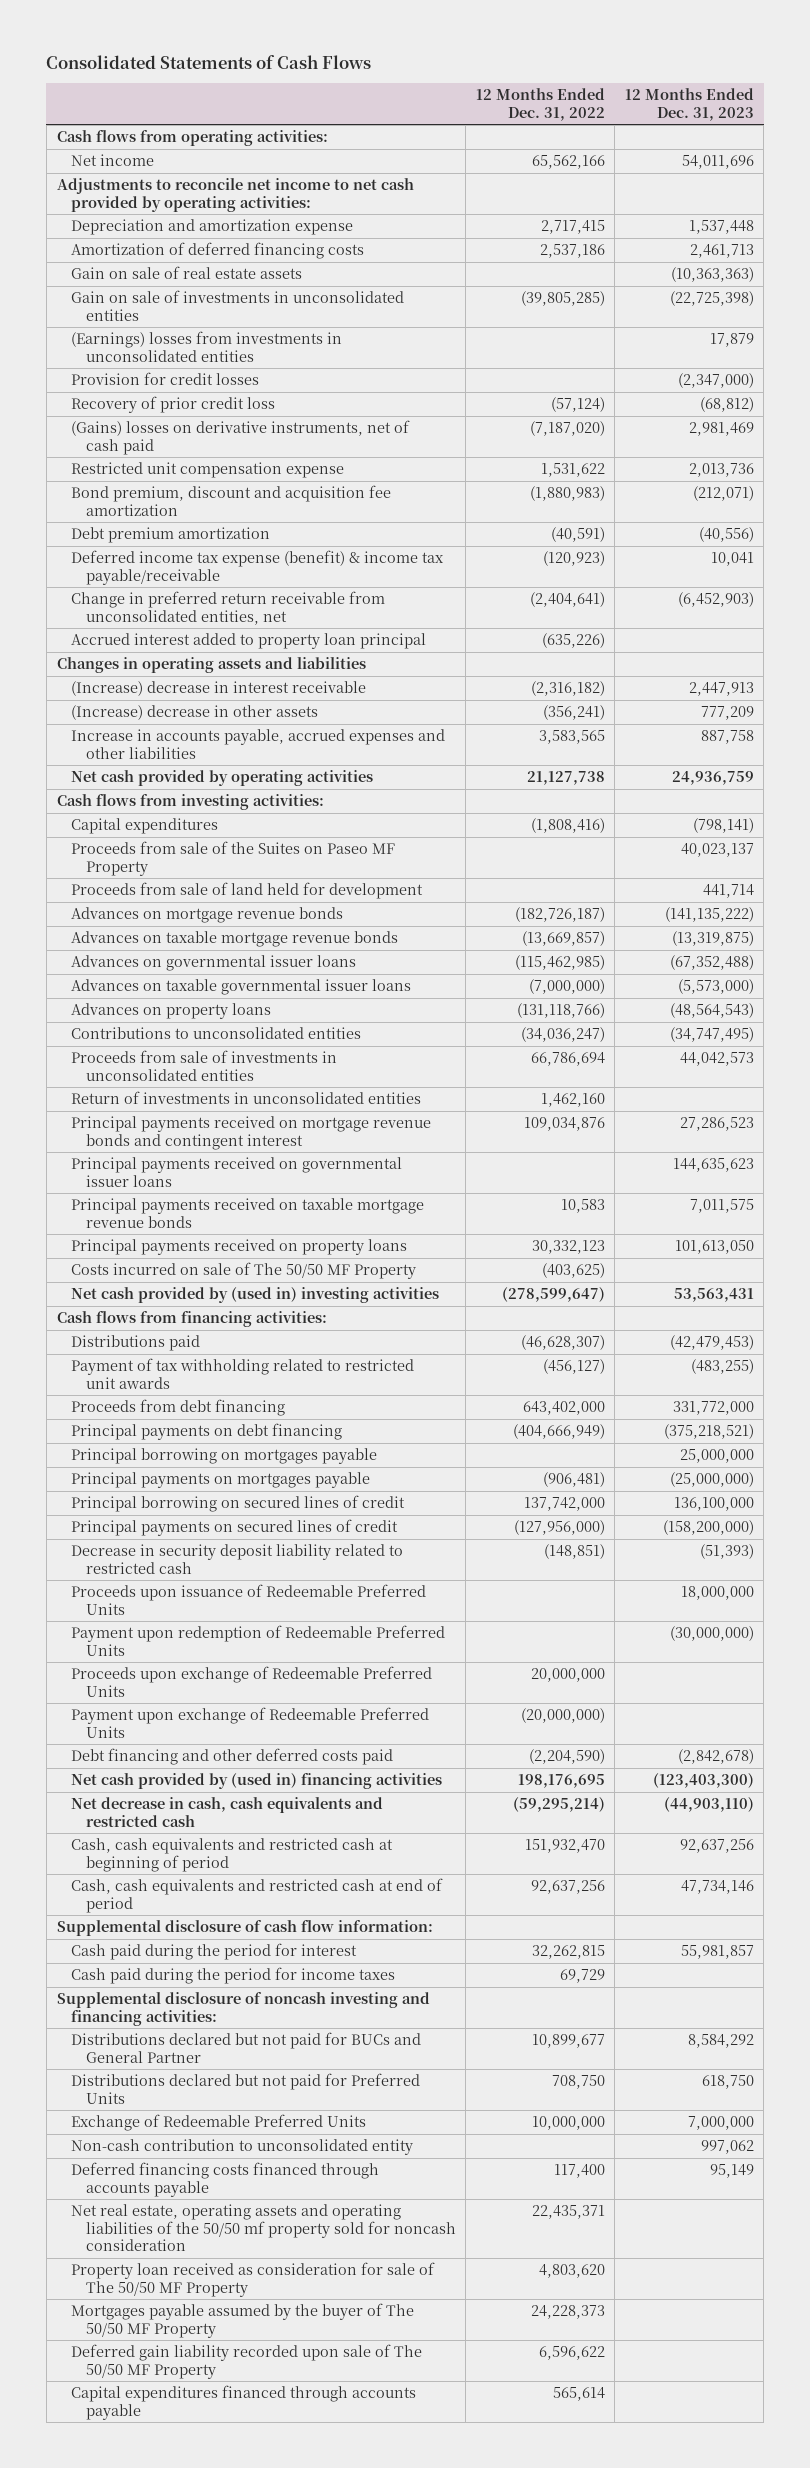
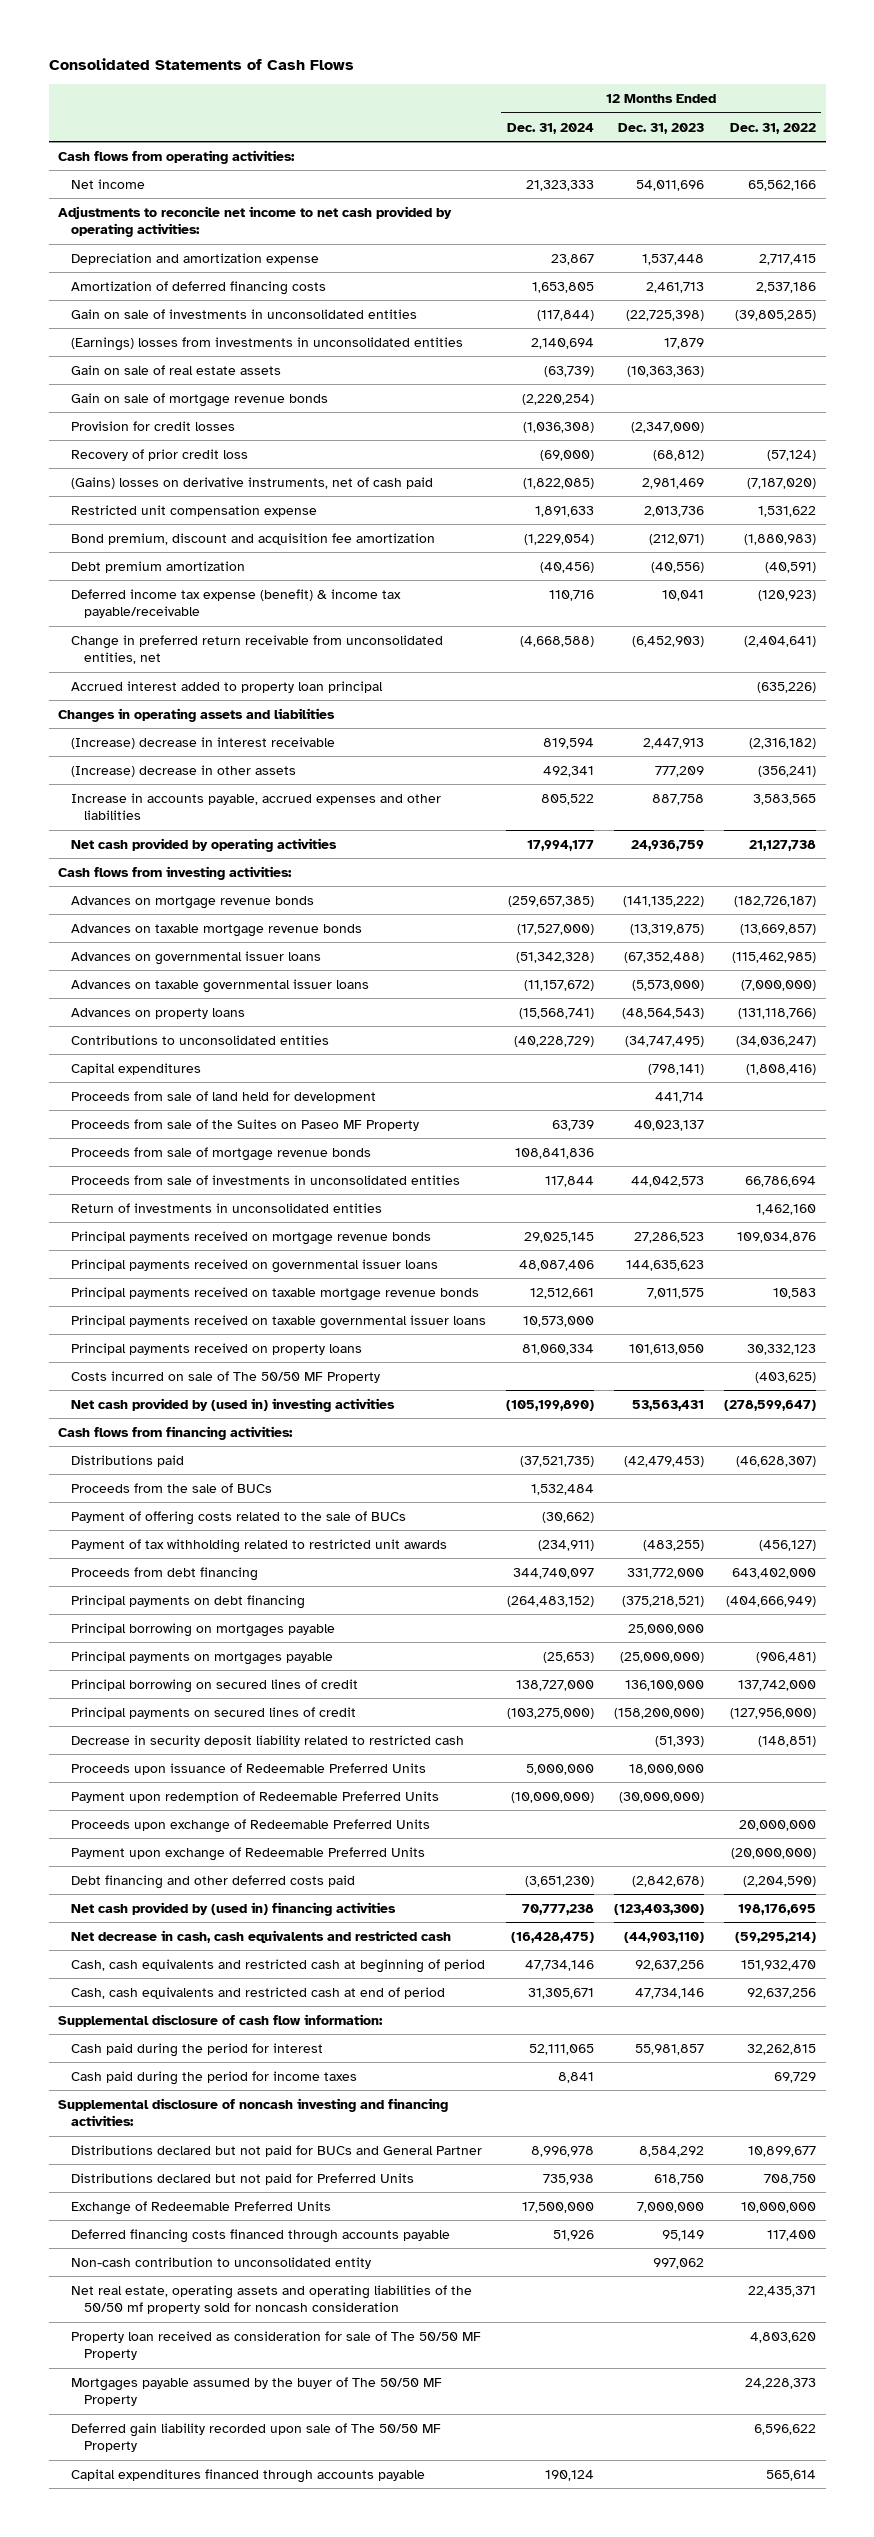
- | 12 Months Ended Dec. 31, 2022 | 12 Months Ended Dec. 31, 2023
+ | 12 Months Ended Dec. 31, 2024 | 12 Months Ended Dec. 31, 2023 | 12 Months Ended Dec. 31, 2022
moved down: Gain on sale of real estate assets | (63,739) | (10,363,363) |
+ Gain on sale of mortgage revenue bonds | (2,220,254) | |
moved down: Capital expenditures | | (798,141) | (1,808,416)
moved down: Proceeds from sale of land held for development | | 441,714 |
moved down: Proceeds from sale of the Suites on Paseo MF Property | 63,739 | 40,023,137 |
+ Proceeds from sale of mortgage revenue bonds | 108,841,836 | |
- Principal payments received on mortgage revenue bonds and contingent interest | 109,034,876 | 27,286,523
+ Principal payments received on mortgage revenue bonds | 29,025,145 | 27,286,523 | 109,034,876
+ Principal payments received on taxable governmental issuer loans | 10,573,000 | |
+ Proceeds from the sale of BUCs | 1,532,484 | |
+ Payment of offering costs related to the sale of BUCs | (30,662) | |
moved down: Non-cash contribution to unconsolidated entity | | 997,062 |

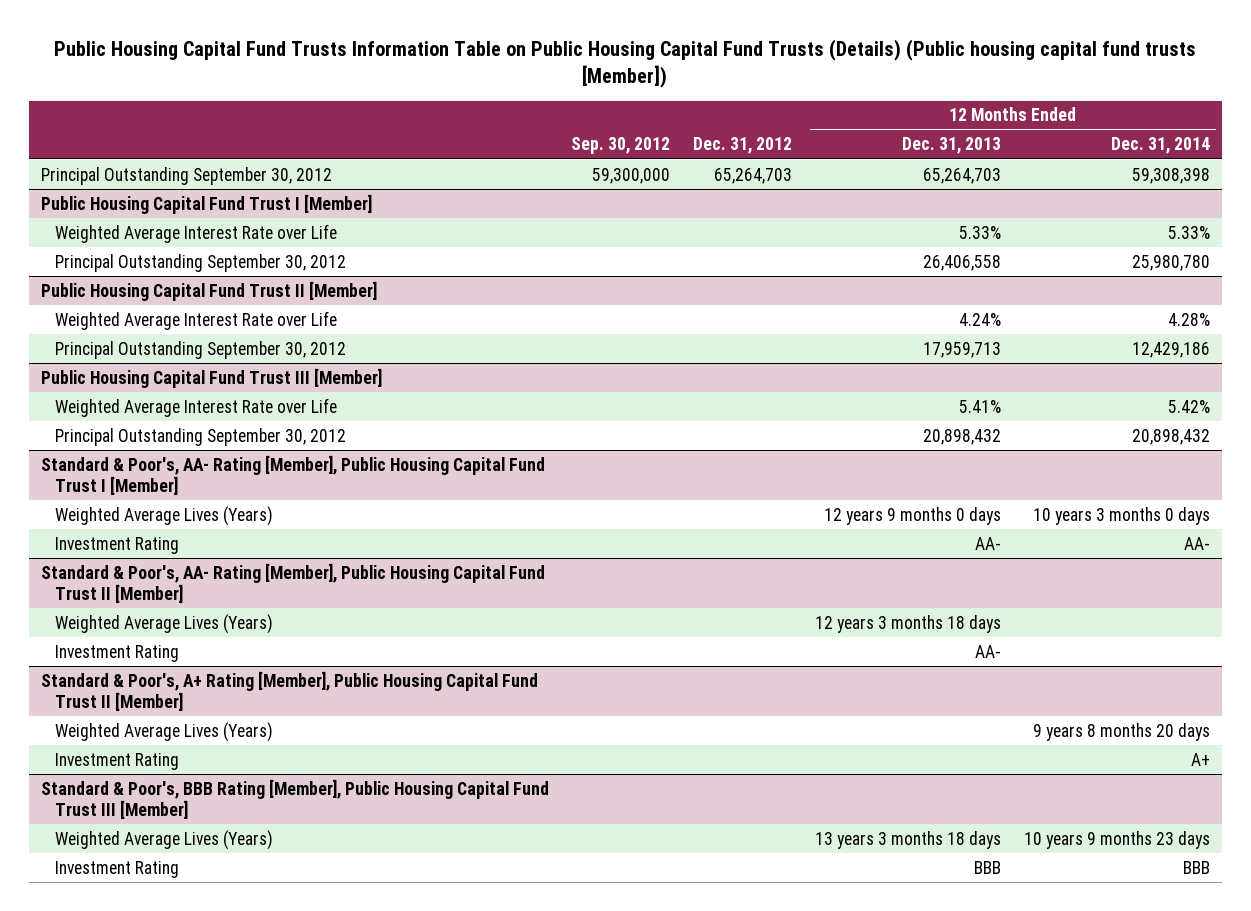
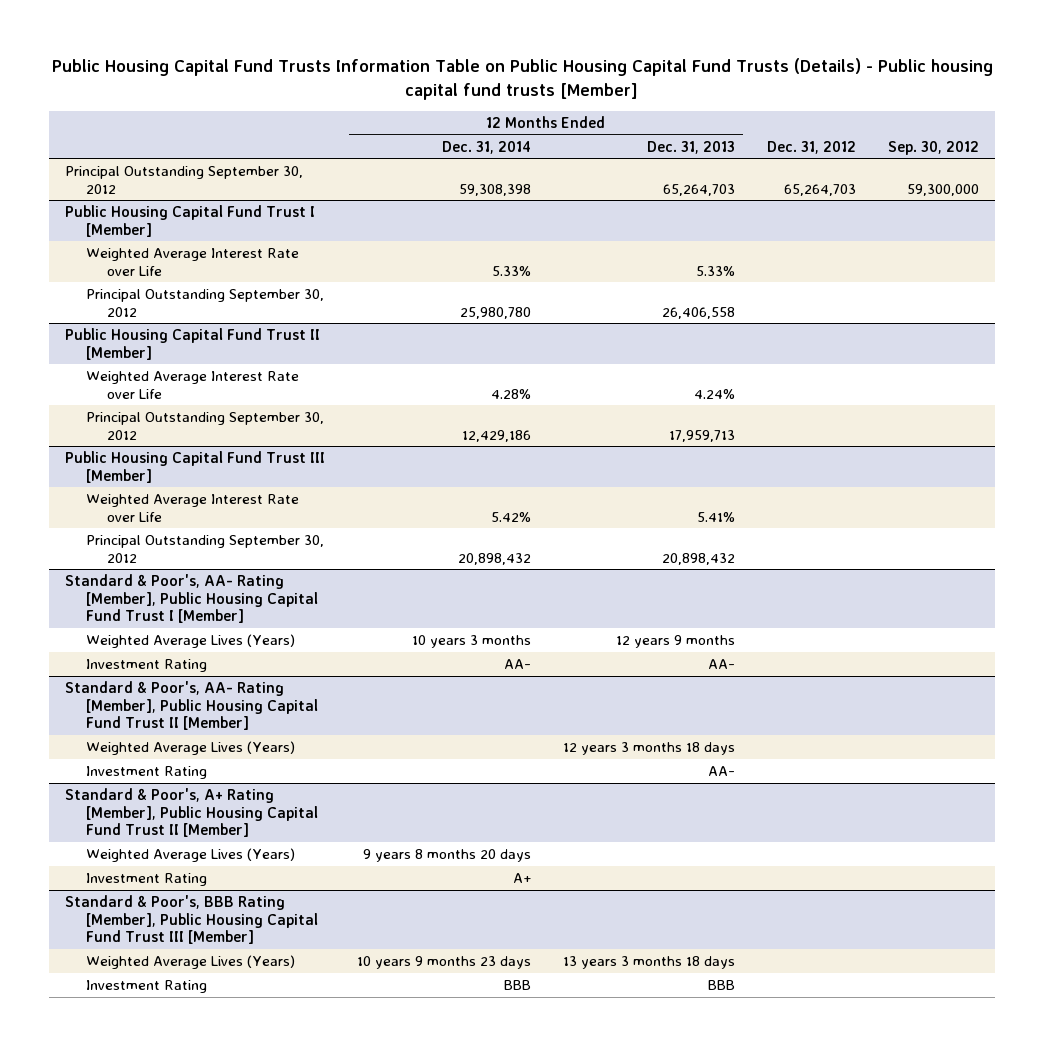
- Public Housing Capital Fund Trusts Information Table on Public Housing Capital Fund Trusts (Details) (Public housing capital fund trusts [Member])
+ Public Housing Capital Fund Trusts Information Table on Public Housing Capital Fund Trusts (Details) - Public housing capital fund trusts [Member]
- | Sep. 30, 2012 | Dec. 31, 2012 | 12 Months Ended Dec. 31, 2013 | 12 Months Ended Dec. 31, 2014
+ | 12 Months Ended Dec. 31, 2014 | 12 Months Ended Dec. 31, 2013 | Dec. 31, 2012 | Sep. 30, 2012
@ Standard & Poor's, AA- Rating [Member], Public Housing Capital Fund Trust I [Member]
- Weighted Average Lives (Years) | | | 12 years 9 months 0 days | 10 years 3 months 0 days
+ Weighted Average Lives (Years) | 10 years 3 months | 12 years 9 months | |

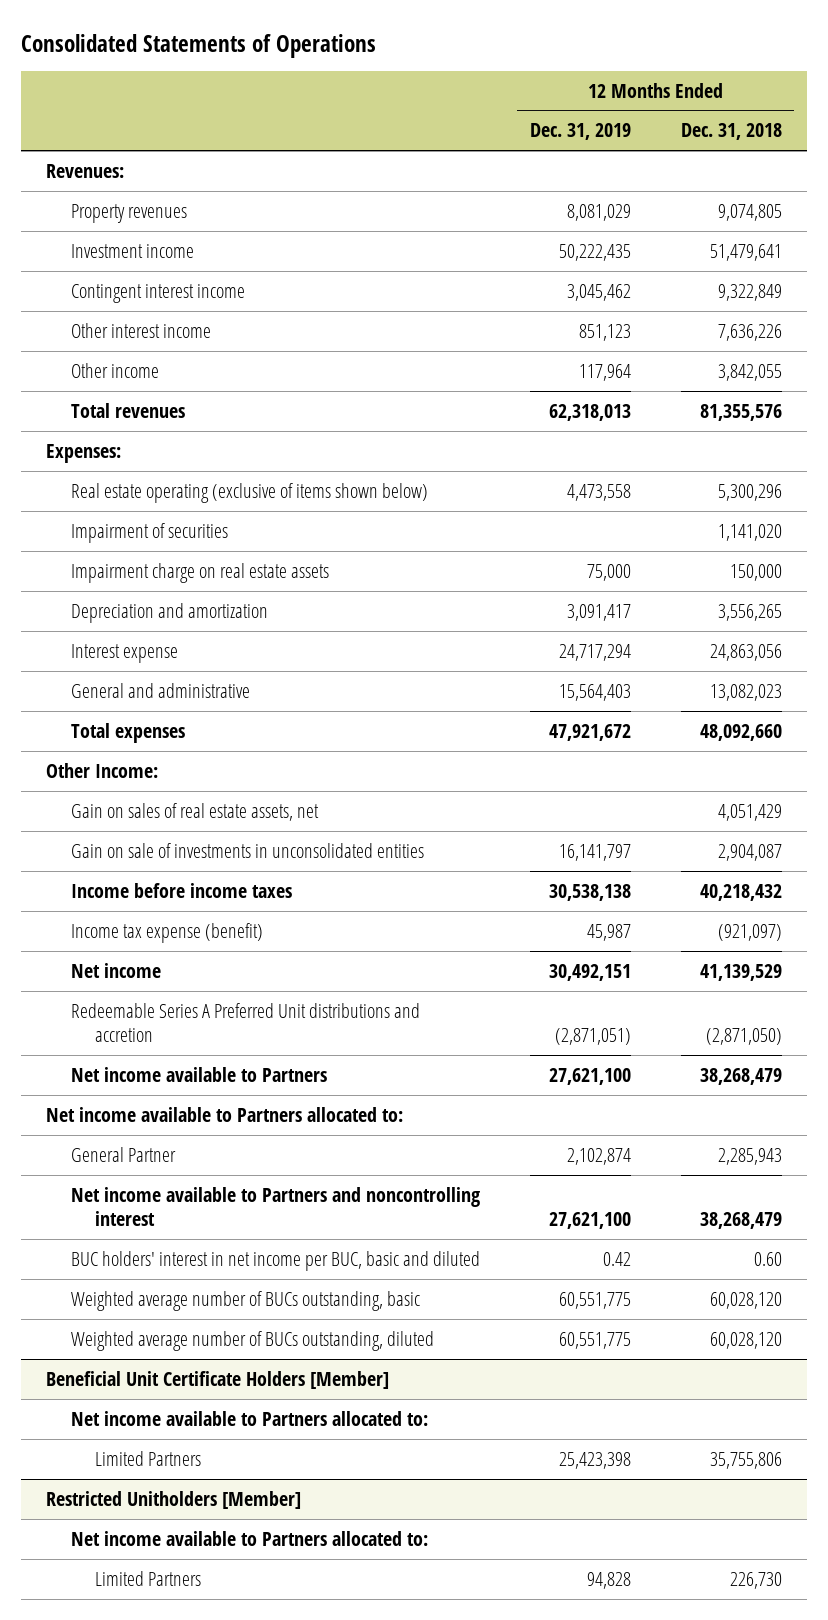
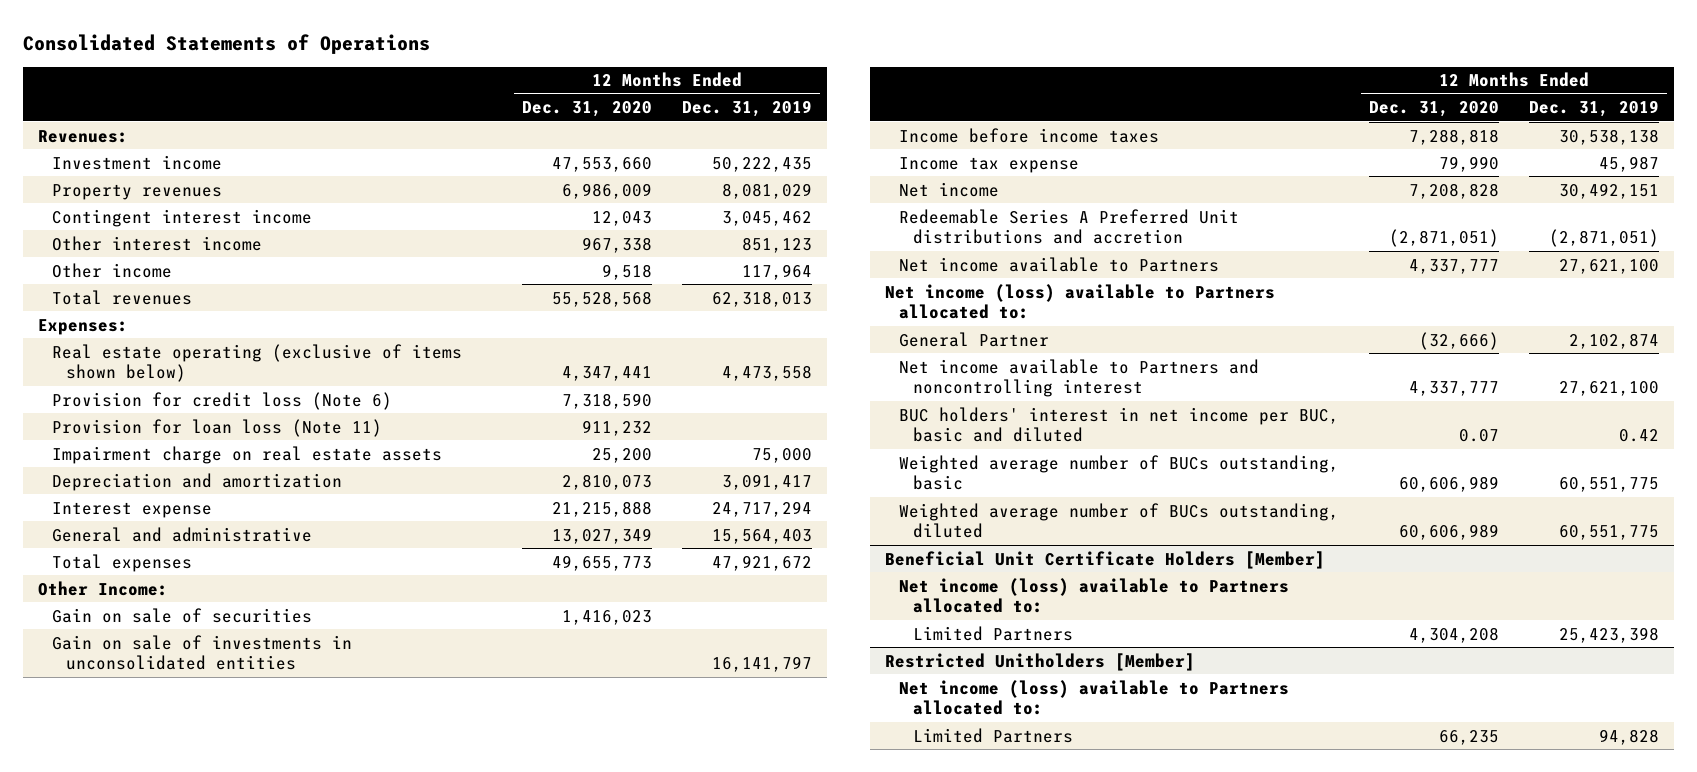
- | 12 Months Ended Dec. 31, 2019 | 12 Months Ended Dec. 31, 2018
+ | 12 Months Ended Dec. 31, 2020 | 12 Months Ended Dec. 31, 2019
moved down: Property revenues | 6,986,009 | 8,081,029
- Impairment of securities | | 1,141,020
+ Provision for credit loss (Note 6) | 7,318,590 |
+ Provision for loan loss (Note 11) | 911,232 |
- Gain on sales of real estate assets, net | | 4,051,429
+ Gain on sale of securities | 1,416,023 |
- Income tax expense (benefit) | 45,987 | (921,097)
+ Income tax expense | 79,990 | 45,987
- Net income available to Partners allocated to:
+ Net income (loss) available to Partners allocated to:
@ Beneficial Unit Certificate Holders [Member]
- Net income available to Partners allocated to:
+ Net income (loss) available to Partners allocated to:
@ Restricted Unitholders [Member]
- Net income available to Partners allocated to:
+ Net income (loss) available to Partners allocated to:

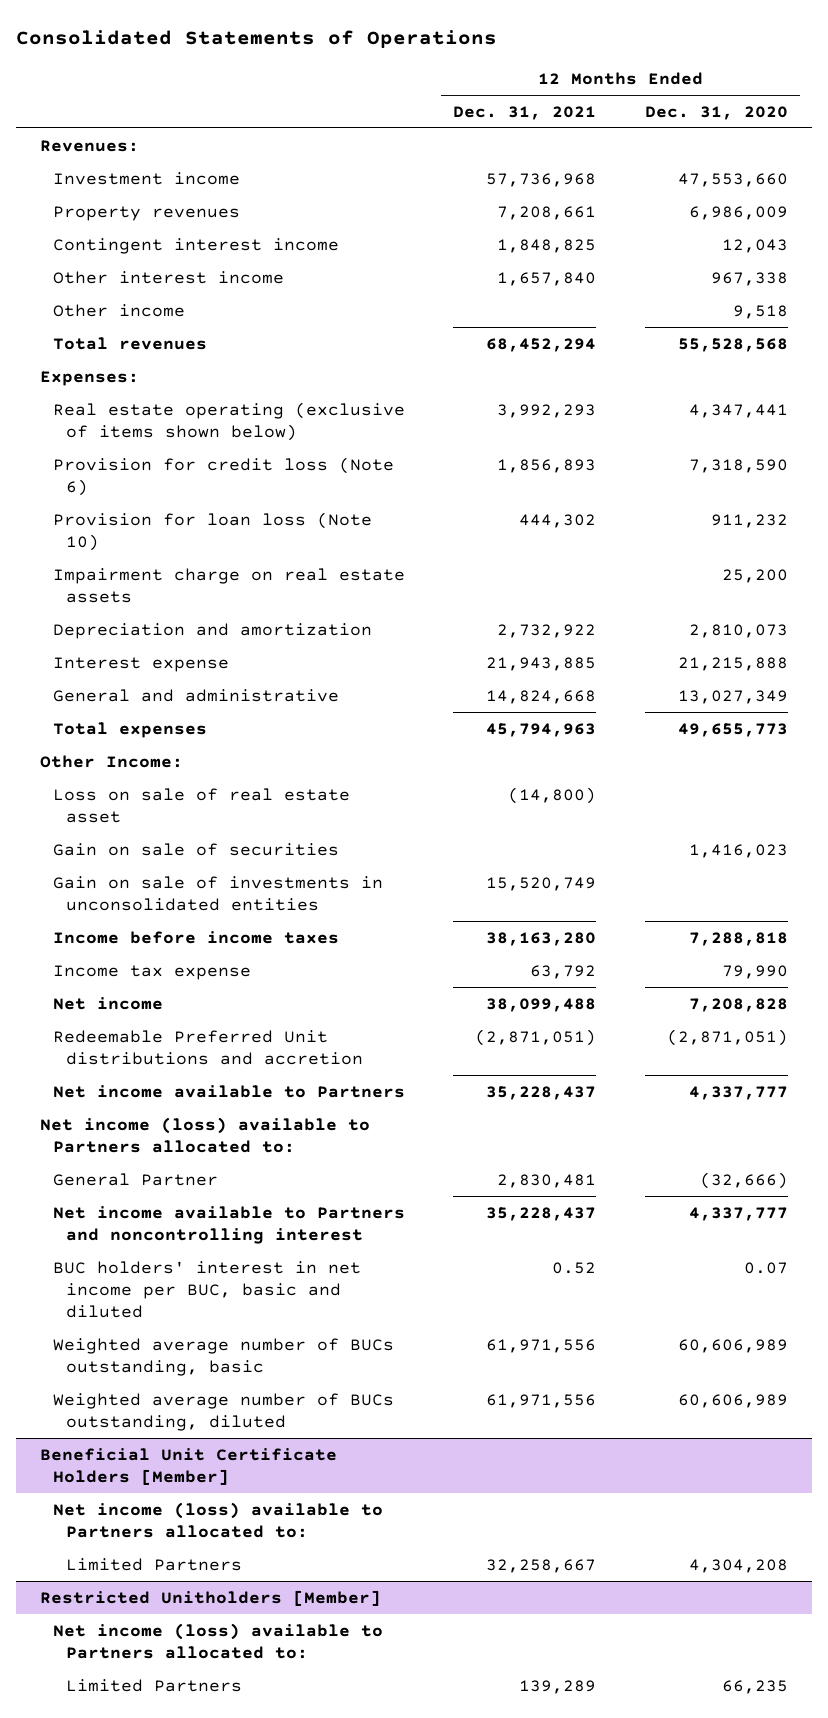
- | 12 Months Ended Dec. 31, 2020 | 12 Months Ended Dec. 31, 2019
+ | 12 Months Ended Dec. 31, 2021 | 12 Months Ended Dec. 31, 2020
- Provision for loan loss (Note 11) | 911,232 |
+ Provision for loan loss (Note 10) | 444,302 | 911,232
+ Loss on sale of real estate asset | (14,800) |
- Redeemable Series A Preferred Unit distributions and accretion | (2,871,051) | (2,871,051)
+ Redeemable Preferred Unit distributions and accretion | (2,871,051) | (2,871,051)

